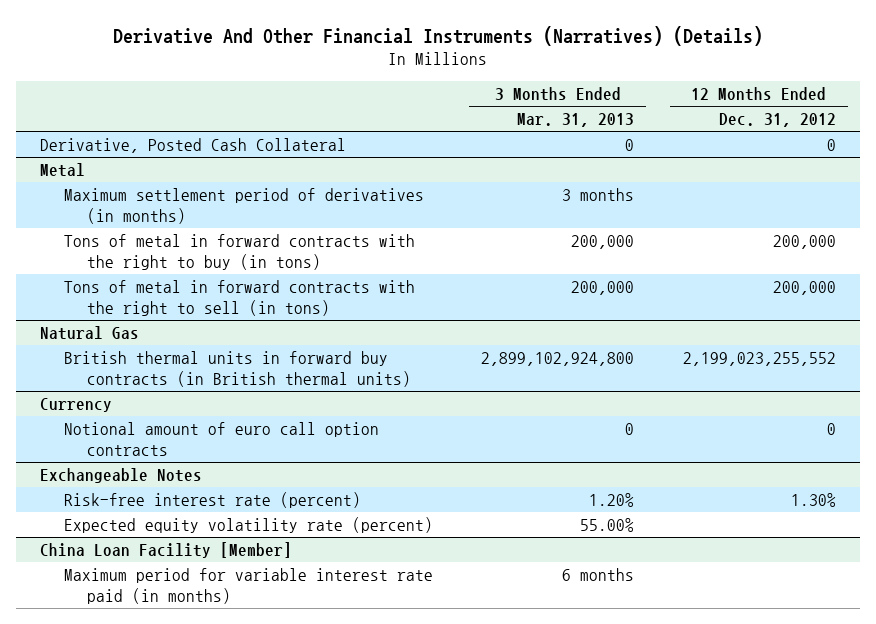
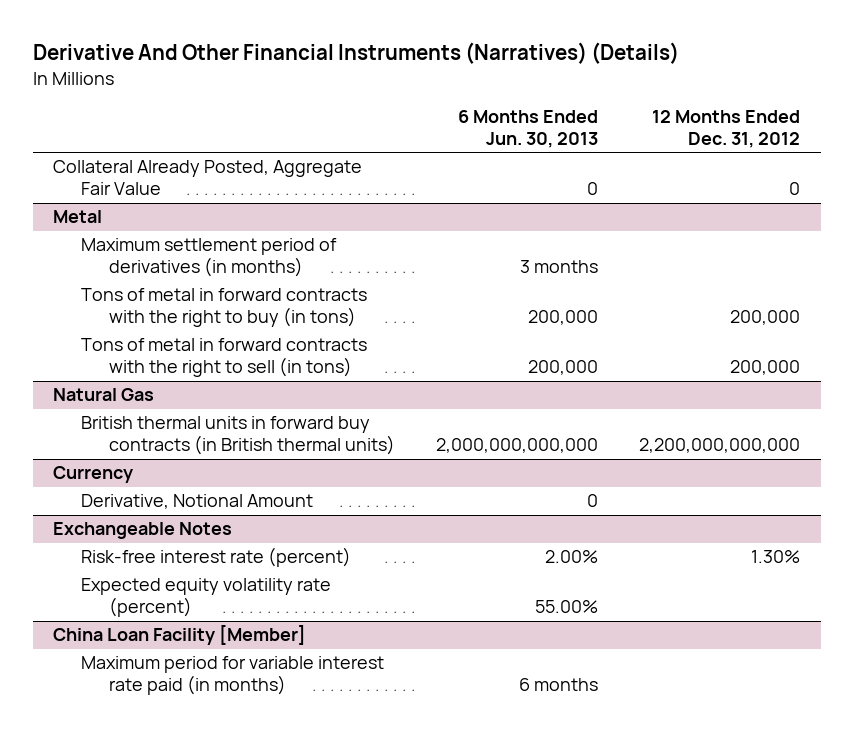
- | 3 Months Ended Mar. 31, 2013 | 12 Months Ended Dec. 31, 2012
+ | 6 Months Ended Jun. 30, 2013 | 12 Months Ended Dec. 31, 2012
- Derivative, Posted Cash Collateral | 0 | 0
+ Collateral Already Posted, Aggregate Fair Value | 0 | 0
@ Natural Gas
- British thermal units in forward buy contracts (in British thermal units) | 2,899,102,924,800 | 2,199,023,255,552
+ British thermal units in forward buy contracts (in British thermal units) | 2,000,000,000,000 | 2,200,000,000,000
@ Currency
- Notional amount of euro call option contracts | 0 | 0
+ Derivative, Notional Amount | 0 |

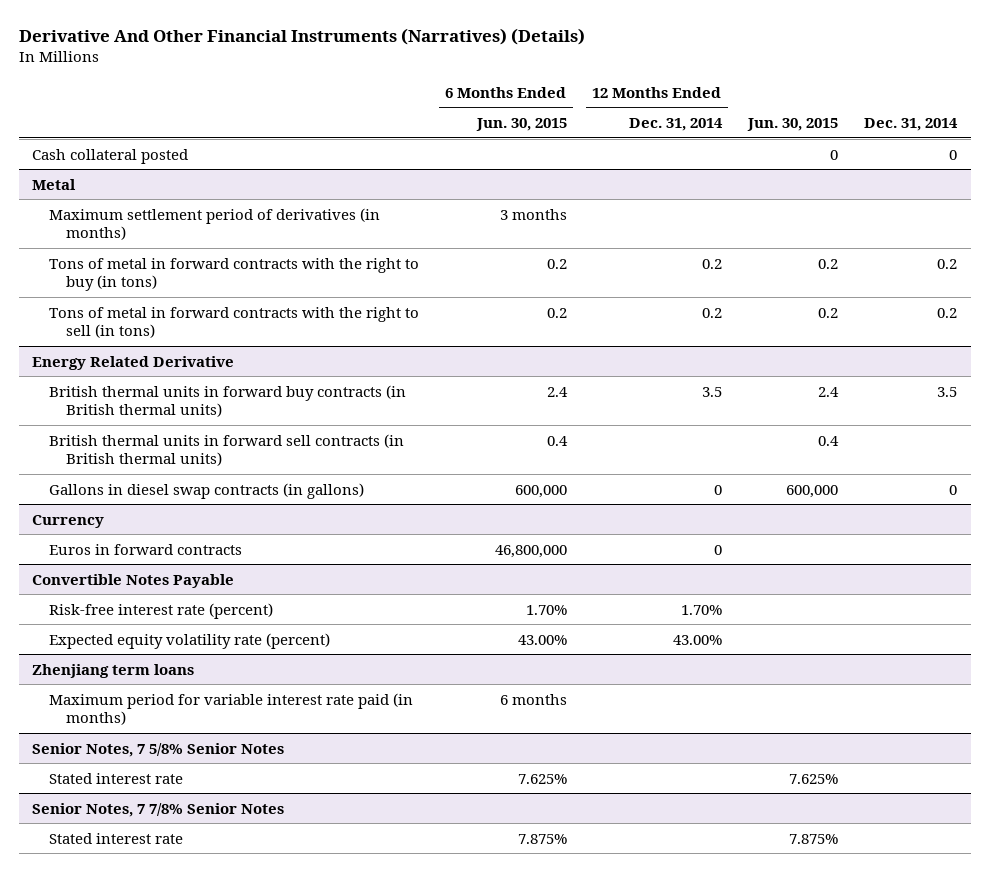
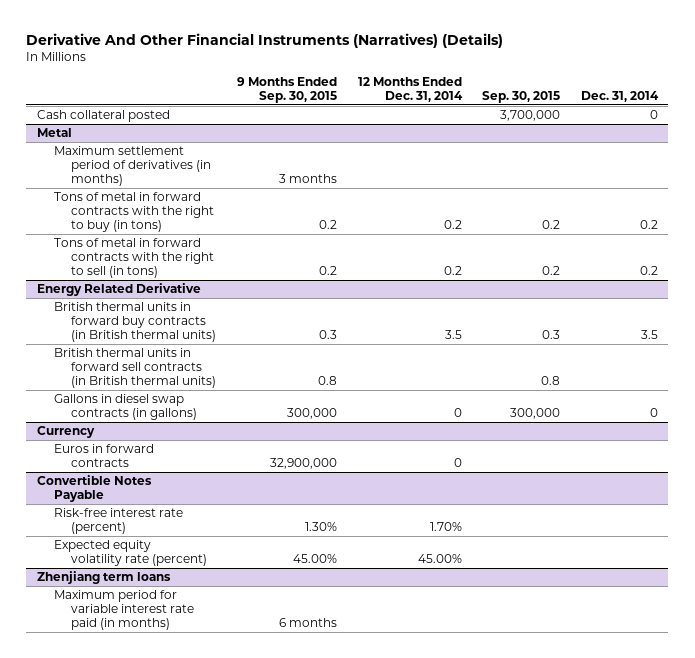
- | 6 Months Ended Jun. 30, 2015 | 12 Months Ended Dec. 31, 2014 | Jun. 30, 2015 | Dec. 31, 2014
+ | 9 Months Ended Sep. 30, 2015 | 12 Months Ended Dec. 31, 2014 | Sep. 30, 2015 | Dec. 31, 2014
@ Convertible Notes Payable
- Expected equity volatility rate (percent) | 43.00% | 43.00% | |
+ Expected equity volatility rate (percent) | 45.00% | 45.00% | |
- Senior Notes, 7 5/8% Senior Notes
- Stated interest rate | 7.625% | | 7.625% |
- Senior Notes, 7 7/8% Senior Notes
- Stated interest rate | 7.875% | | 7.875% |

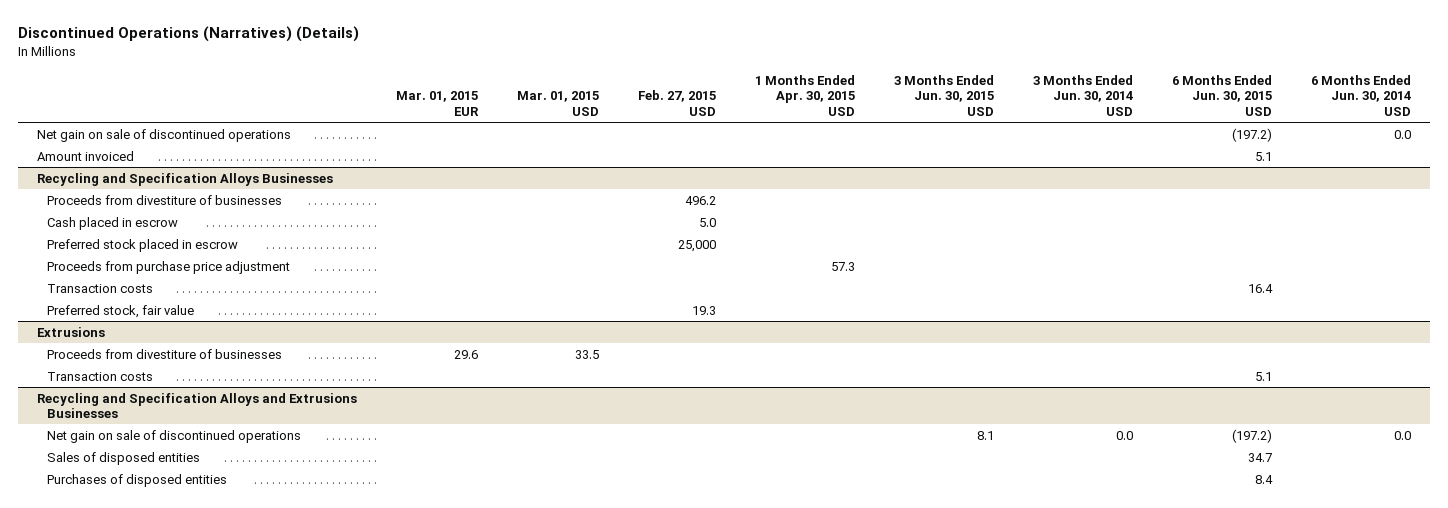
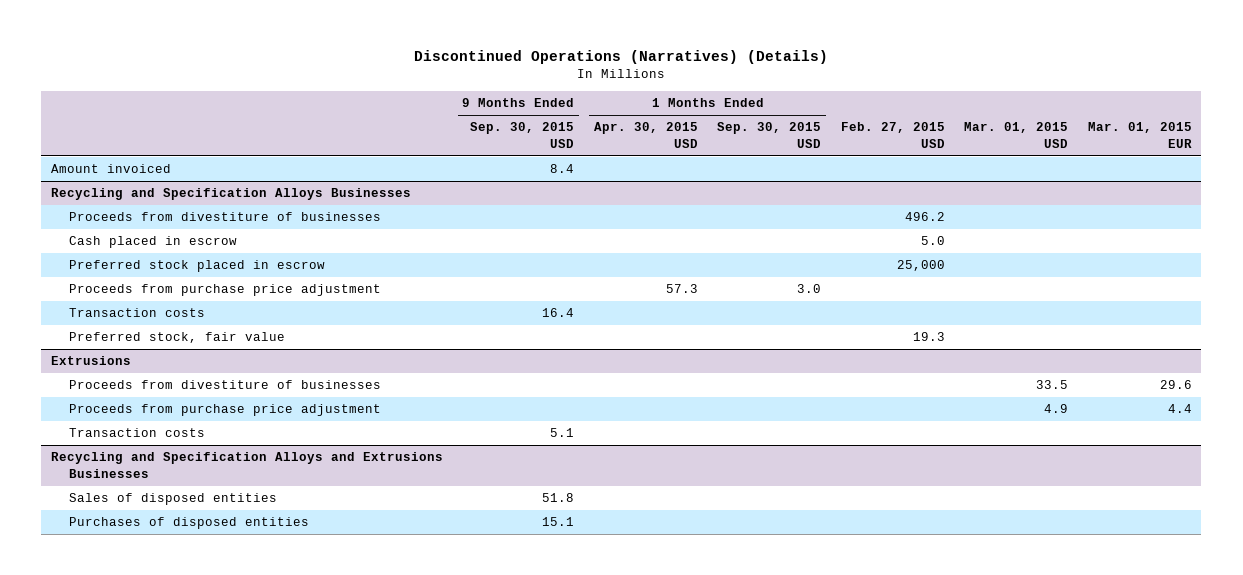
- | Mar. 01, 2015 EUR | Mar. 01, 2015 USD | Feb. 27, 2015 USD | 1 Months Ended Apr. 30, 2015 USD | 3 Months Ended Jun. 30, 2015 USD | 3 Months Ended Jun. 30, 2014 USD | 6 Months Ended Jun. 30, 2015 USD | 6 Months Ended Jun. 30, 2014 USD
+ | 9 Months Ended Sep. 30, 2015 USD | 1 Months Ended Apr. 30, 2015 USD | 1 Months Ended Sep. 30, 2015 USD | Feb. 27, 2015 USD | Mar. 01, 2015 USD | Mar. 01, 2015 EUR
- Net gain on sale of discontinued operations | | | | | | | (197.2) | 0.0
@ Extrusions
+ Proceeds from purchase price adjustment | | | | | 4.9 | 4.4
@ Recycling and Specification Alloys and Extrusions Businesses
- Net gain on sale of discontinued operations | | | | | 8.1 | 0.0 | (197.2) | 0.0

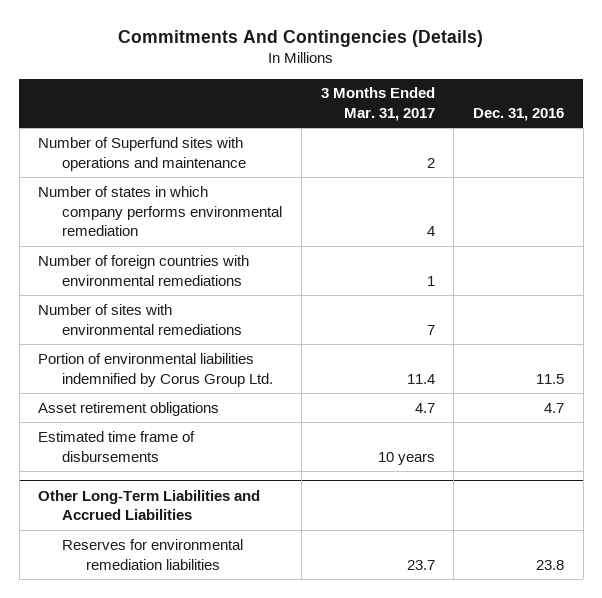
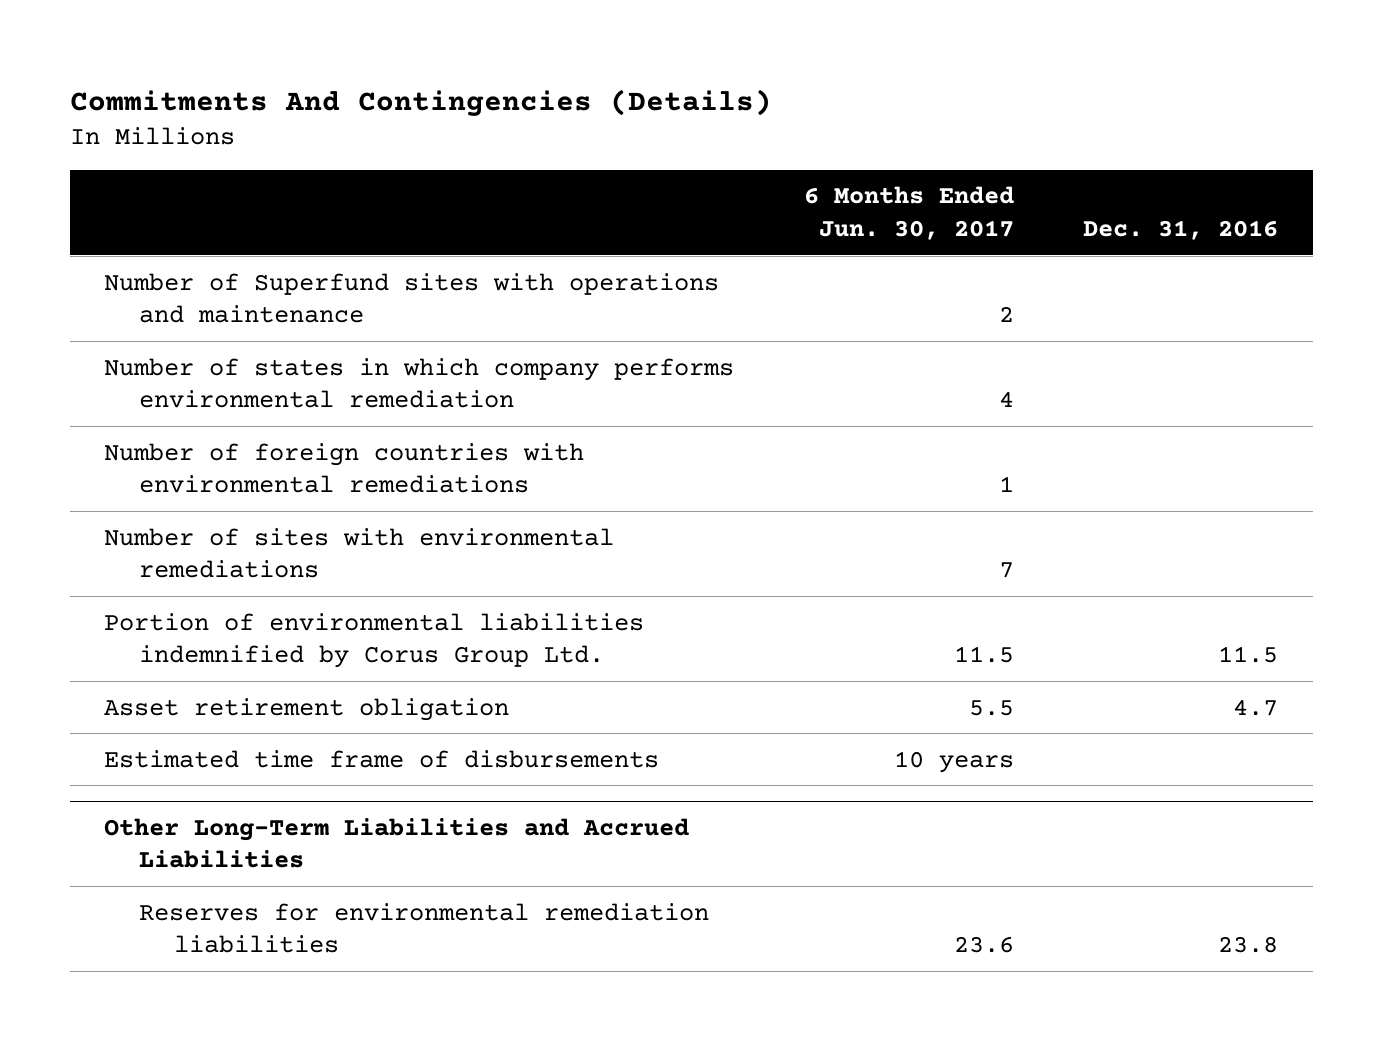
- | 3 Months Ended Mar. 31, 2017 | Dec. 31, 2016
+ | 6 Months Ended Jun. 30, 2017 | Dec. 31, 2016
- Asset retirement obligations | 4.7 | 4.7
+ Asset retirement obligation | 5.5 | 4.7

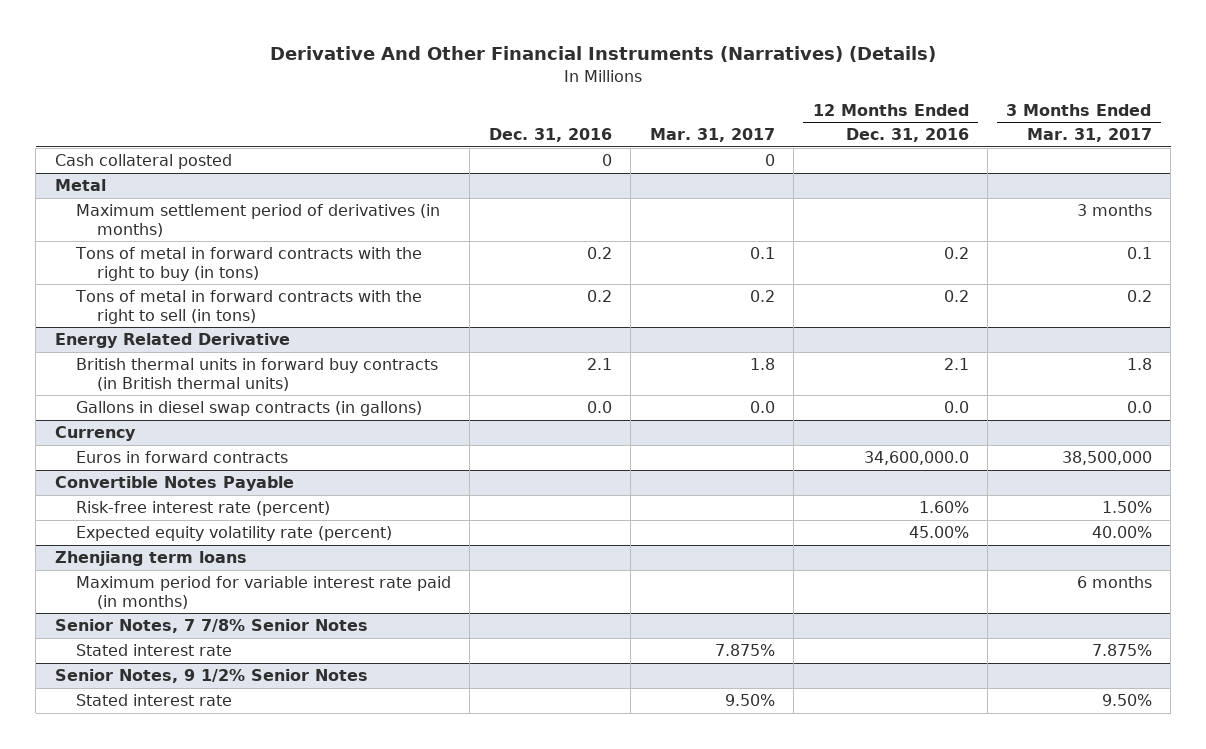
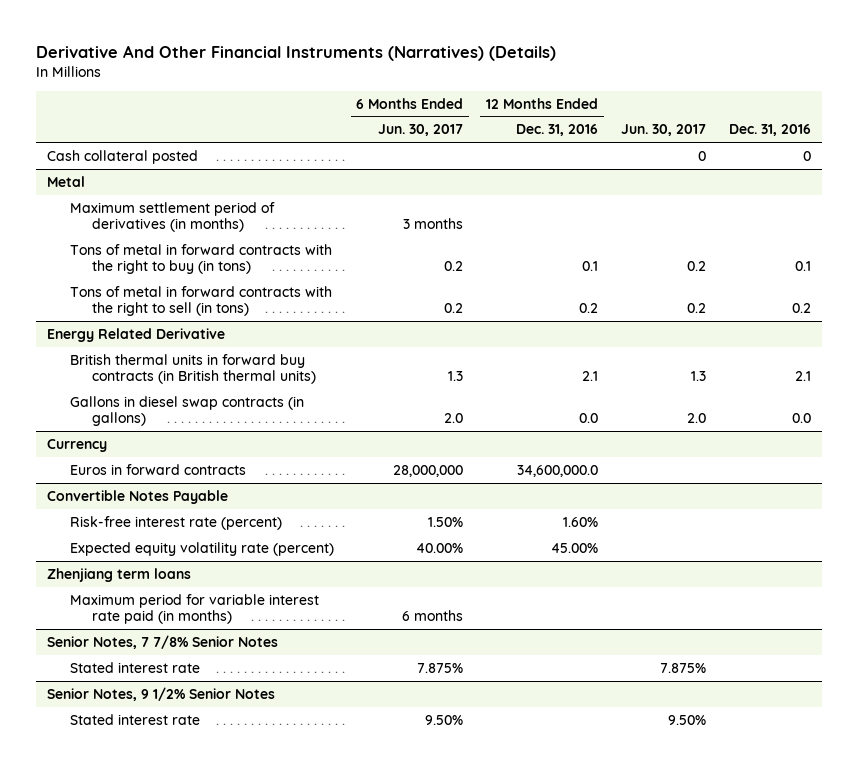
- | Dec. 31, 2016 | Mar. 31, 2017 | 12 Months Ended Dec. 31, 2016 | 3 Months Ended Mar. 31, 2017
+ | 6 Months Ended Jun. 30, 2017 | 12 Months Ended Dec. 31, 2016 | Jun. 30, 2017 | Dec. 31, 2016
@ Metal
- Tons of metal in forward contracts with the right to buy (in tons) | 0.2 | 0.1 | 0.2 | 0.1
+ Tons of metal in forward contracts with the right to buy (in tons) | 0.2 | 0.1 | 0.2 | 0.1

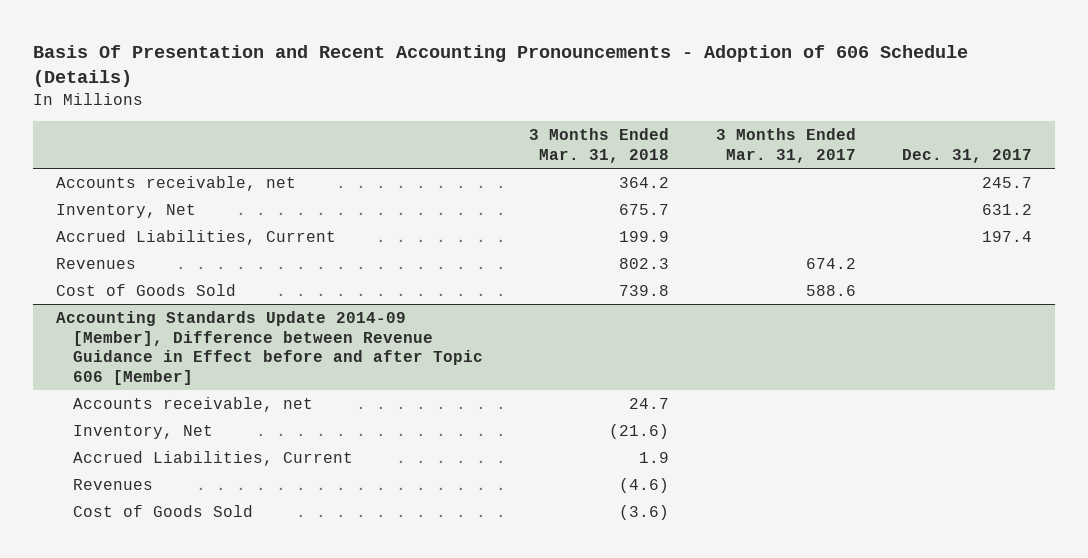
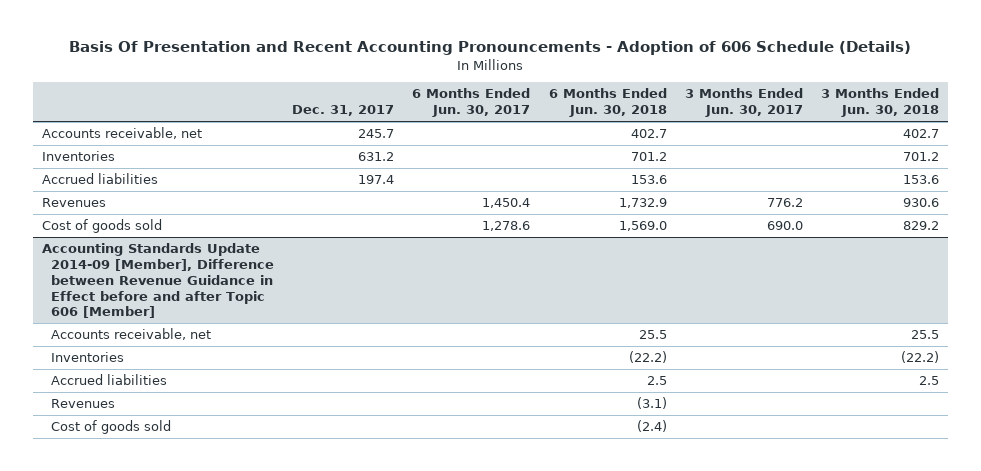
- | 3 Months Ended Mar. 31, 2018 | 3 Months Ended Mar. 31, 2017 | Dec. 31, 2017
+ | Dec. 31, 2017 | 6 Months Ended Jun. 30, 2017 | 6 Months Ended Jun. 30, 2018 | 3 Months Ended Jun. 30, 2017 | 3 Months Ended Jun. 30, 2018
- Inventory, Net | 675.7 | | 631.2
- Accrued Liabilities, Current | 199.9 | | 197.4
+ Inventories | 631.2 | | 701.2 | | 701.2
+ Accrued liabilities | 197.4 | | 153.6 | | 153.6
- Cost of Goods Sold | 739.8 | 588.6 |
+ Cost of goods sold | | 1,278.6 | 1,569.0 | 690.0 | 829.2
@ Accounting Standards Update 2014-09 [Member], Difference between Revenue Guidance in Effect before and after Topic 606 [Member]
- Inventory, Net | (21.6) | |
- Accrued Liabilities, Current | 1.9 | |
+ Inventories | | | (22.2) | | (22.2)
+ Accrued liabilities | | | 2.5 | | 2.5
- Cost of Goods Sold | (3.6) | |
+ Cost of goods sold | | | (2.4) | |

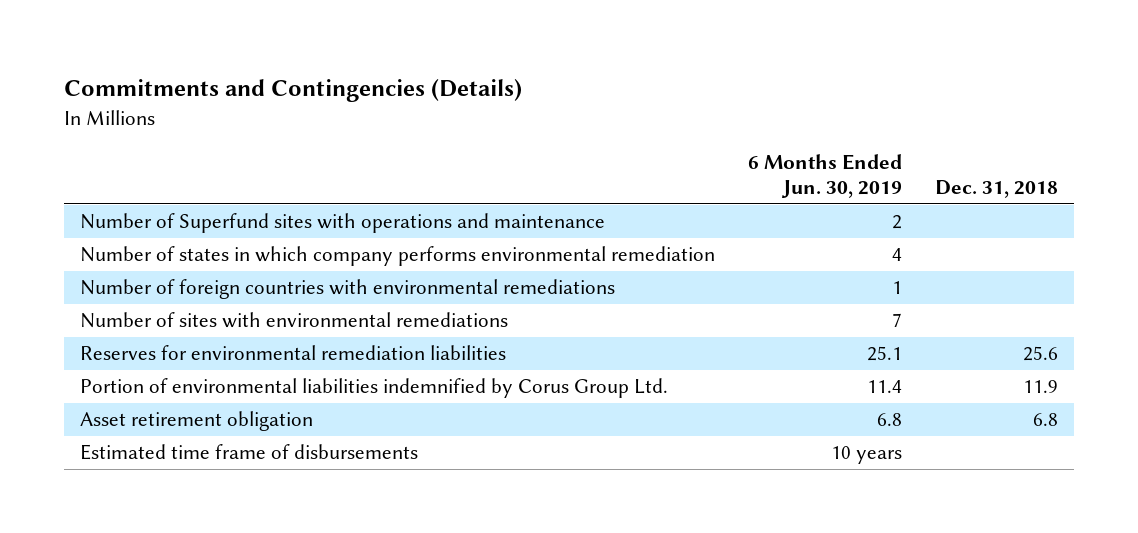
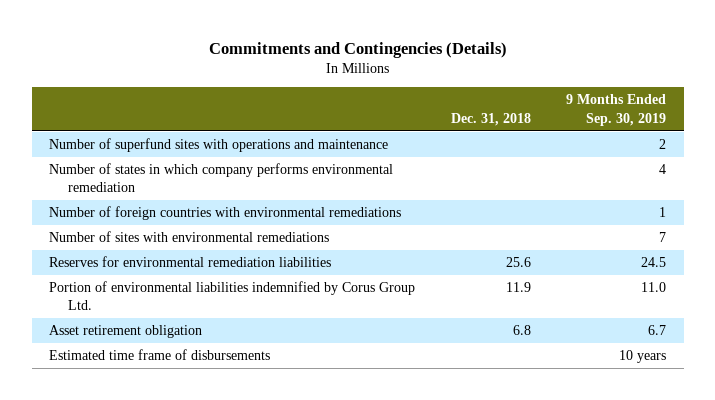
- | 6 Months Ended Jun. 30, 2019 | Dec. 31, 2018
+ | Dec. 31, 2018 | 9 Months Ended Sep. 30, 2019
- Number of Superfund sites with operations and maintenance | 2 |
+ Number of superfund sites with operations and maintenance | | 2

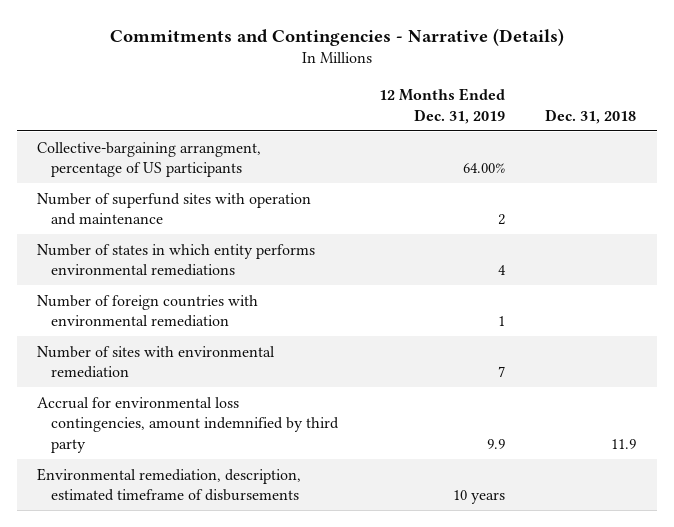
- Commitments and Contingencies (Details)
+ Commitments and Contingencies - Narrative (Details)
- | Dec. 31, 2018 | 9 Months Ended Sep. 30, 2019
+ | 12 Months Ended Dec. 31, 2019 | Dec. 31, 2018
- Number of superfund sites with operations and maintenance | | 2
- Number of states in which company performs environmental remediation | | 4
- Number of foreign countries with environmental remediations | | 1
- Number of sites with environmental remediations | | 7
- Reserves for environmental remediation liabilities | 25.6 | 24.5
- Portion of environmental liabilities indemnified by Corus Group Ltd. | 11.9 | 11.0
- Asset retirement obligation | 6.8 | 6.7
- Estimated time frame of disbursements | | 10 years
+ Collective-bargaining arrangment, percentage of US participants | 64.00% |
+ Number of superfund sites with operation and maintenance | 2 |
+ Number of states in which entity performs environmental remediations | 4 |
+ Number of foreign countries with environmental remediation | 1 |
+ Number of sites with environmental remediation | 7 |
+ Accrual for environmental loss contingencies, amount indemnified by third party | 9.9 | 11.9
+ Environmental remediation, description, estimated timeframe of disbursements | 10 years |

